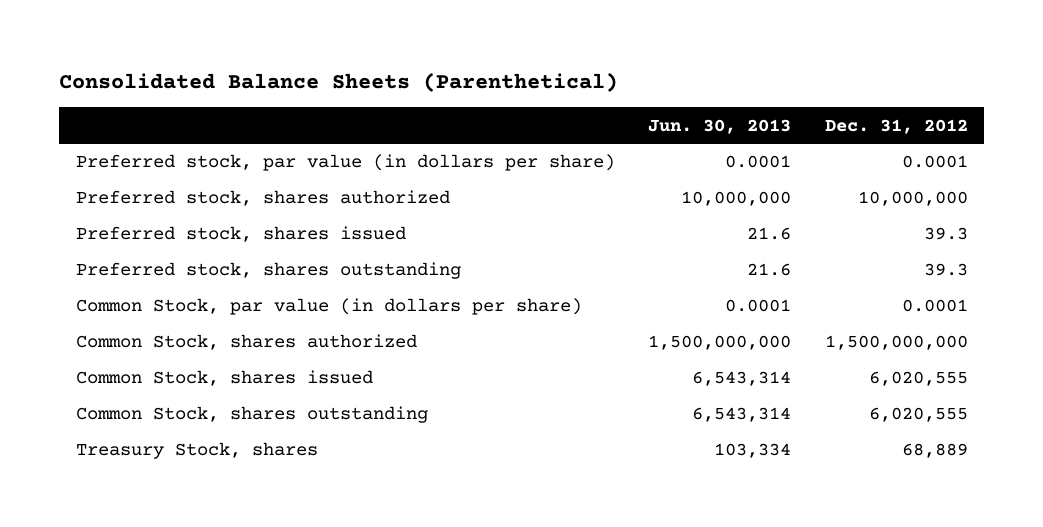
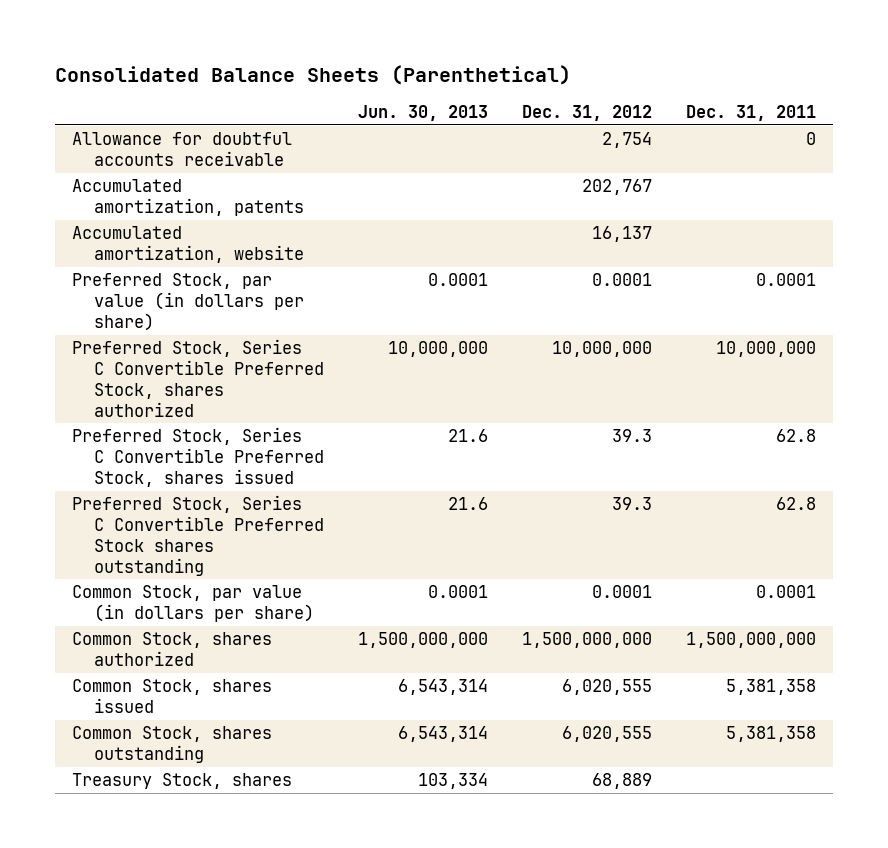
- | Jun. 30, 2013 | Dec. 31, 2012
+ | Jun. 30, 2013 | Dec. 31, 2012 | Dec. 31, 2011
- Preferred stock, par value (in dollars per share) | 0.0001 | 0.0001
- Preferred stock, shares authorized | 10,000,000 | 10,000,000
- Preferred stock, shares issued | 21.6 | 39.3
- Preferred stock, shares outstanding | 21.6 | 39.3
+ Allowance for doubtful accounts receivable | | 2,754 | 0
+ Accumulated amortization, patents | | 202,767 |
+ Accumulated amortization, website | | 16,137 |
+ Preferred Stock, par value (in dollars per share) | 0.0001 | 0.0001 | 0.0001
+ Preferred Stock, Series C Convertible Preferred Stock, shares authorized | 10,000,000 | 10,000,000 | 10,000,000
+ Preferred Stock, Series C Convertible Preferred Stock, shares issued | 21.6 | 39.3 | 62.8
+ Preferred Stock, Series C Convertible Preferred Stock shares outstanding | 21.6 | 39.3 | 62.8

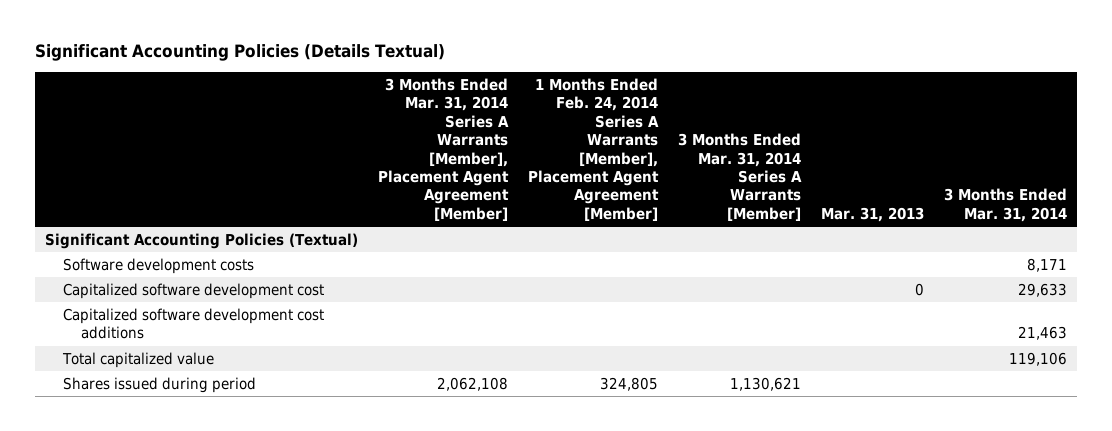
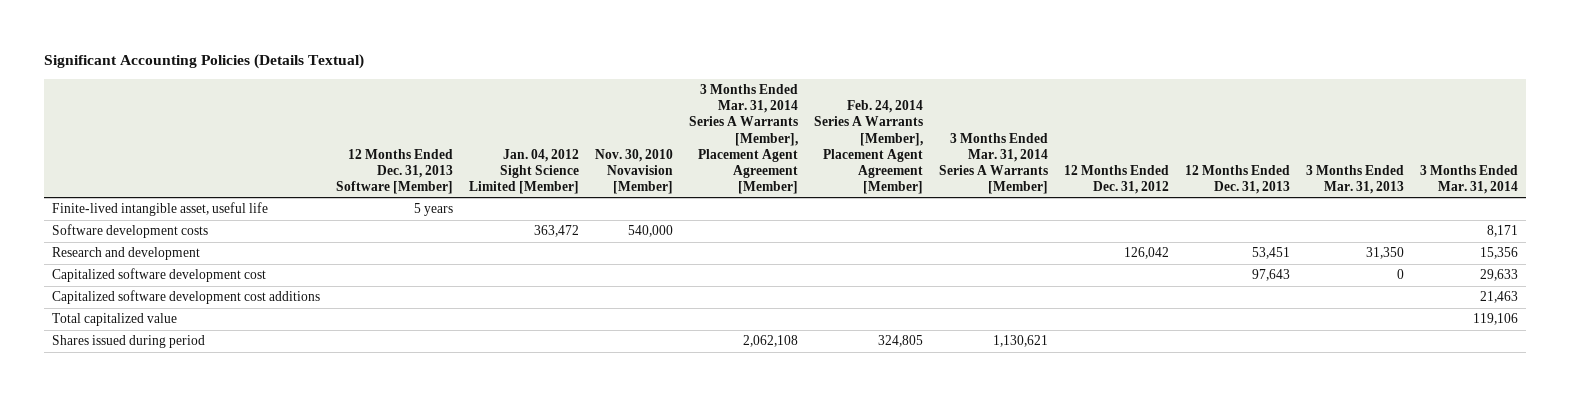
- | 3 Months Ended Mar. 31, 2014 Series A Warrants [Member], Placement Agent Agreement [Member] | 1 Months Ended Feb. 24, 2014 Series A Warrants [Member], Placement Agent Agreement [Member] | 3 Months Ended Mar. 31, 2014 Series A Warrants [Member] | Mar. 31, 2013 | 3 Months Ended Mar. 31, 2014
+ | 12 Months Ended Dec. 31, 2013 Software [Member] | Jan. 04, 2012 Sight Science Limited [Member] | Nov. 30, 2010 Novavision [Member] | 3 Months Ended Mar. 31, 2014 Series A Warrants [Member], Placement Agent Agreement [Member] | Feb. 24, 2014 Series A Warrants [Member], Placement Agent Agreement [Member] | 3 Months Ended Mar. 31, 2014 Series A Warrants [Member] | 12 Months Ended Dec. 31, 2012 | 12 Months Ended Dec. 31, 2013 | 3 Months Ended Mar. 31, 2013 | 3 Months Ended Mar. 31, 2014
- Significant Accounting Policies (Textual)
+ Finite-lived intangible asset, useful life | 5 years | | | | | | | | |
+ Research and development | | | | | | | 126,042 | 53,451 | 31,350 | 15,356

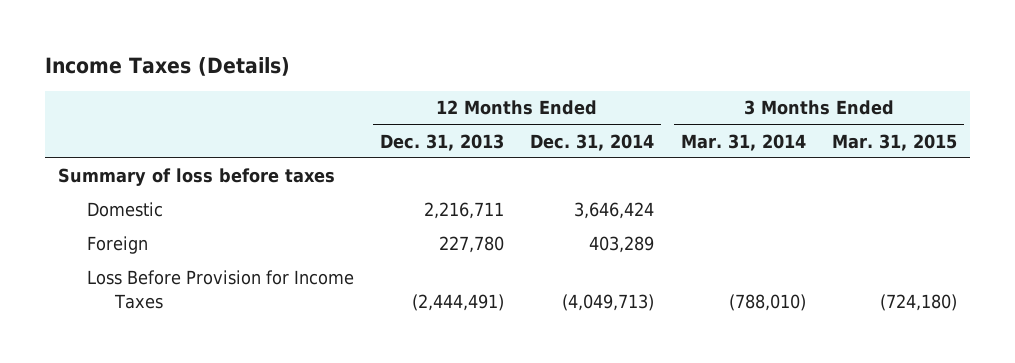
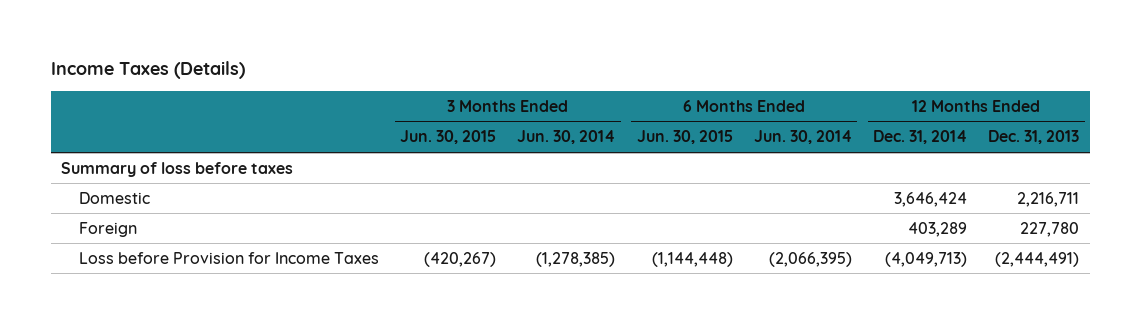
- | 12 Months Ended Dec. 31, 2013 | 12 Months Ended Dec. 31, 2014 | 3 Months Ended Mar. 31, 2014 | 3 Months Ended Mar. 31, 2015
+ | 3 Months Ended Jun. 30, 2015 | 3 Months Ended Jun. 30, 2014 | 6 Months Ended Jun. 30, 2015 | 6 Months Ended Jun. 30, 2014 | 12 Months Ended Dec. 31, 2014 | 12 Months Ended Dec. 31, 2013
- Loss Before Provision for Income Taxes | (2,444,491) | (4,049,713) | (788,010) | (724,180)
+ Loss before Provision for Income Taxes | (420,267) | (1,278,385) | (1,144,448) | (2,066,395) | (4,049,713) | (2,444,491)

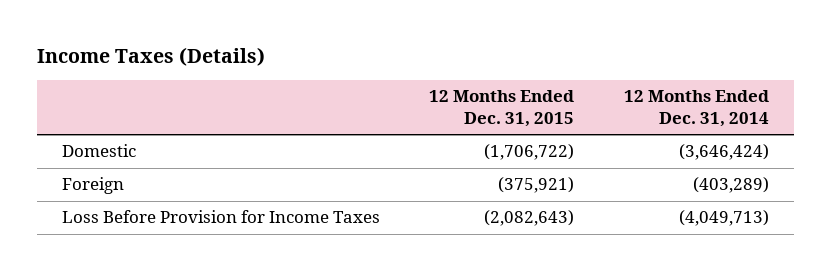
- | 3 Months Ended Jun. 30, 2015 | 3 Months Ended Jun. 30, 2014 | 6 Months Ended Jun. 30, 2015 | 6 Months Ended Jun. 30, 2014 | 12 Months Ended Dec. 31, 2014 | 12 Months Ended Dec. 31, 2013
+ | 12 Months Ended Dec. 31, 2015 | 12 Months Ended Dec. 31, 2014
- Summary of loss before taxes
- Domestic | | | | | 3,646,424 | 2,216,711
- Foreign | | | | | 403,289 | 227,780
- Loss before Provision for Income Taxes | (420,267) | (1,278,385) | (1,144,448) | (2,066,395) | (4,049,713) | (2,444,491)
+ Domestic | (1,706,722) | (3,646,424)
+ Foreign | (375,921) | (403,289)
+ Loss Before Provision for Income Taxes | (2,082,643) | (4,049,713)

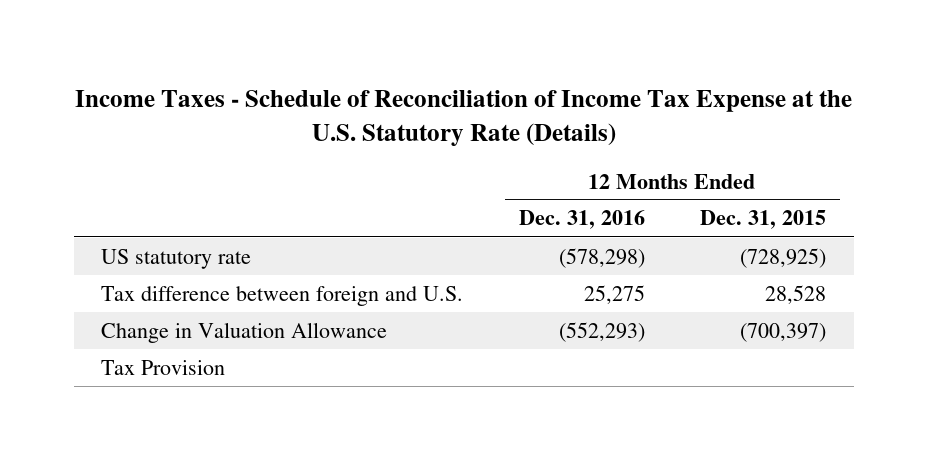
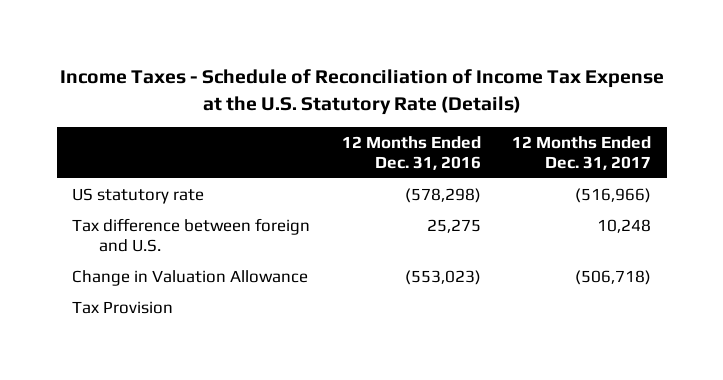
- | 12 Months Ended Dec. 31, 2016 | 12 Months Ended Dec. 31, 2015
+ | 12 Months Ended Dec. 31, 2016 | 12 Months Ended Dec. 31, 2017
- Change in Valuation Allowance | (552,293) | (700,397)
+ Change in Valuation Allowance | (553,023) | (506,718)

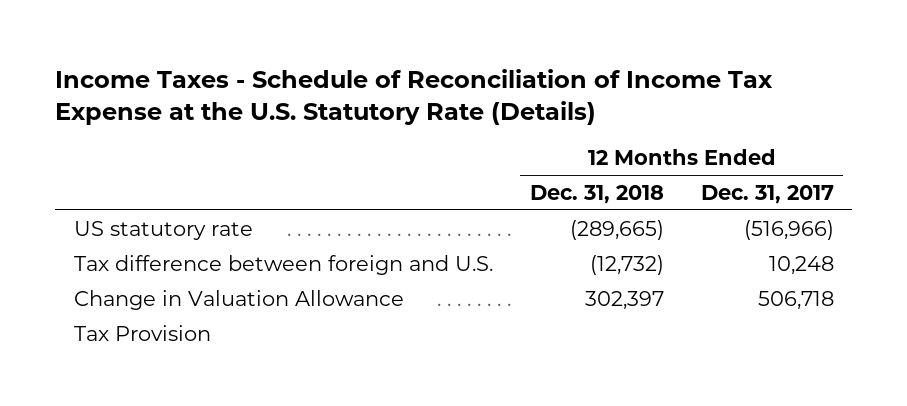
- | 12 Months Ended Dec. 31, 2016 | 12 Months Ended Dec. 31, 2017
+ | 12 Months Ended Dec. 31, 2018 | 12 Months Ended Dec. 31, 2017
- Change in Valuation Allowance | (553,023) | (506,718)
+ Change in Valuation Allowance | 302,397 | 506,718

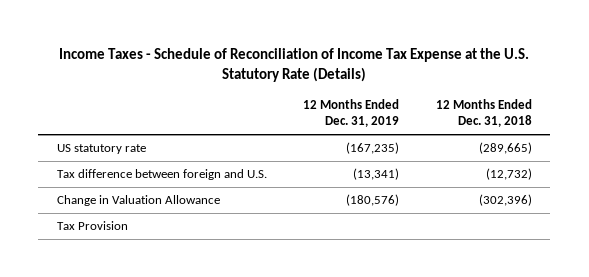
- | 12 Months Ended Dec. 31, 2018 | 12 Months Ended Dec. 31, 2017
+ | 12 Months Ended Dec. 31, 2019 | 12 Months Ended Dec. 31, 2018
- Change in Valuation Allowance | 302,397 | 506,718
+ Change in Valuation Allowance | (180,576) | (302,396)

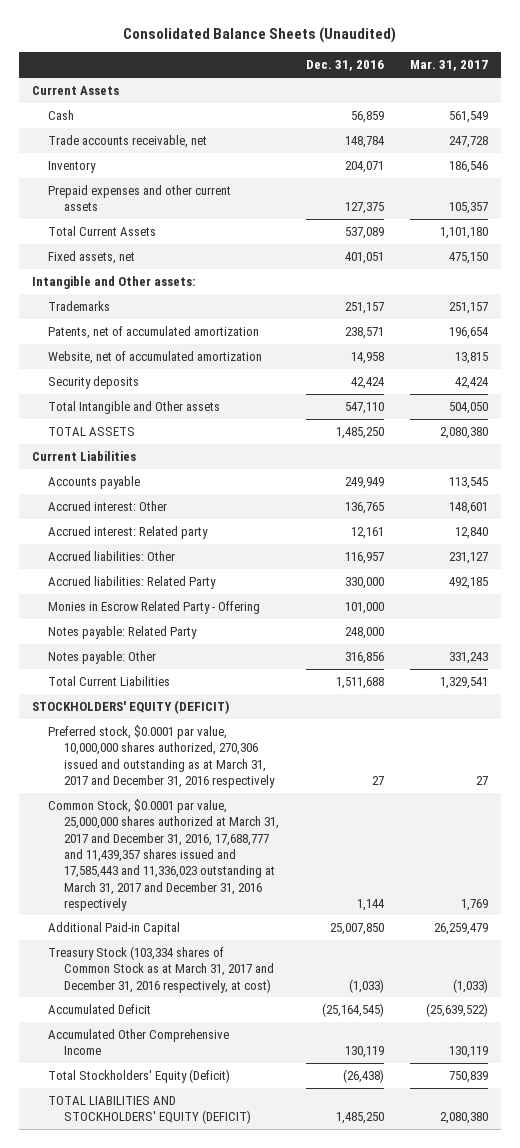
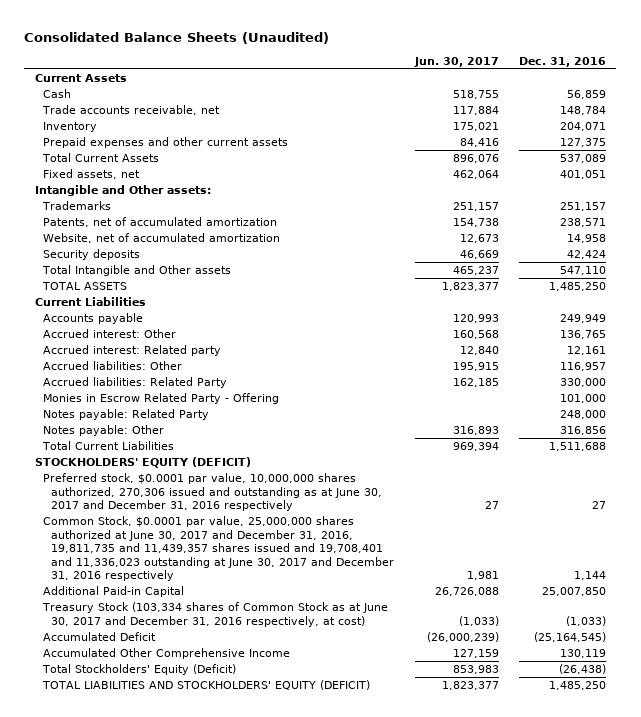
- | Dec. 31, 2016 | Mar. 31, 2017
+ | Jun. 30, 2017 | Dec. 31, 2016
- Preferred stock, $0.0001 par value, 10,000,000 shares authorized, 270,306 issued and outstanding as at March 31, 2017 and December 31, 2016 respectively | 27 | 27
- Common Stock, $0.0001 par value, 25,000,000 shares authorized at March 31, 2017 and December 31, 2016, 17,688,777 and 11,439,357 shares issued and 17,585,443 and 11,336,023 outstanding at March 31, 2017 and December 31, 2016 respectively | 1,144 | 1,769
+ Preferred stock, $0.0001 par value, 10,000,000 shares authorized, 270,306 issued and outstanding as at June 30, 2017 and December 31, 2016 respectively | 27 | 27
+ Common Stock, $0.0001 par value, 25,000,000 shares authorized at June 30, 2017 and December 31, 2016, 19,811,735 and 11,439,357 shares issued and 19,708,401 and 11,336,023 outstanding at June 30, 2017 and December 31, 2016 respectively | 1,981 | 1,144
- Treasury Stock (103,334 shares of Common Stock as at March 31, 2017 and December 31, 2016 respectively, at cost) | (1,033) | (1,033)
+ Treasury Stock (103,334 shares of Common Stock as at June 30, 2017 and December 31, 2016 respectively, at cost) | (1,033) | (1,033)

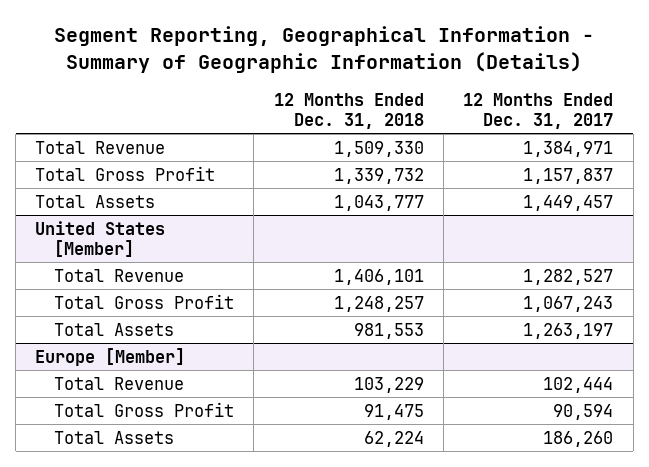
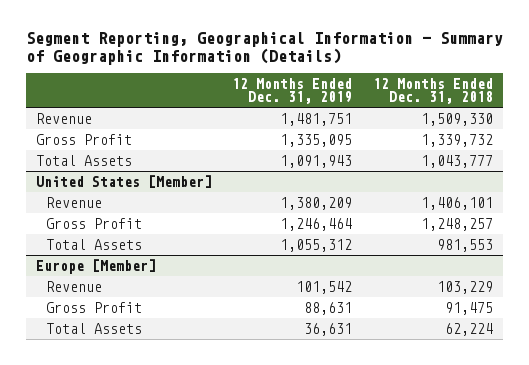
- | 12 Months Ended Dec. 31, 2018 | 12 Months Ended Dec. 31, 2017
+ | 12 Months Ended Dec. 31, 2019 | 12 Months Ended Dec. 31, 2018
- Total Revenue | 1,509,330 | 1,384,971
- Total Gross Profit | 1,339,732 | 1,157,837
+ Revenue | 1,481,751 | 1,509,330
+ Gross Profit | 1,335,095 | 1,339,732
@ United States [Member]
- Total Revenue | 1,406,101 | 1,282,527
- Total Gross Profit | 1,248,257 | 1,067,243
+ Revenue | 1,380,209 | 1,406,101
+ Gross Profit | 1,246,464 | 1,248,257
@ Europe [Member]
- Total Revenue | 103,229 | 102,444
- Total Gross Profit | 91,475 | 90,594
+ Revenue | 101,542 | 103,229
+ Gross Profit | 88,631 | 91,475

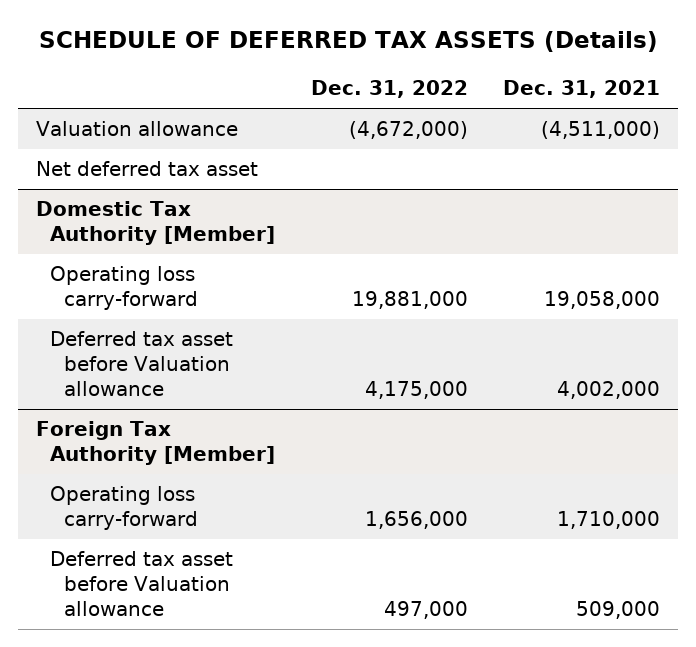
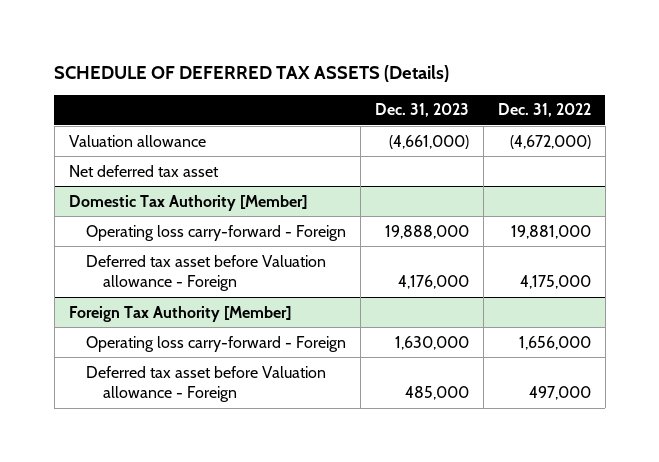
- | Dec. 31, 2022 | Dec. 31, 2021
+ | Dec. 31, 2023 | Dec. 31, 2022
@ Domestic Tax Authority [Member]
- Operating loss carry-forward | 19,881,000 | 19,058,000
- Deferred tax asset before Valuation allowance | 4,175,000 | 4,002,000
+ Operating loss carry-forward - Foreign | 19,888,000 | 19,881,000
+ Deferred tax asset before Valuation allowance - Foreign | 4,176,000 | 4,175,000
@ Foreign Tax Authority [Member]
- Operating loss carry-forward | 1,656,000 | 1,710,000
- Deferred tax asset before Valuation allowance | 497,000 | 509,000
+ Operating loss carry-forward - Foreign | 1,630,000 | 1,656,000
+ Deferred tax asset before Valuation allowance - Foreign | 485,000 | 497,000

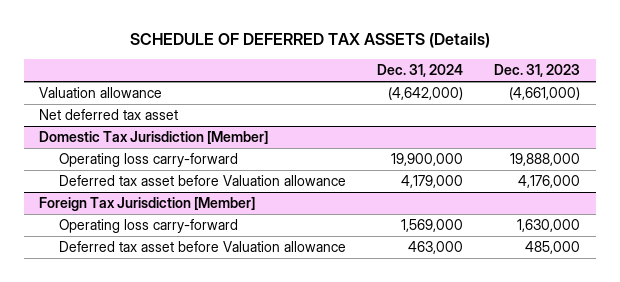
- | Dec. 31, 2023 | Dec. 31, 2022
+ | Dec. 31, 2024 | Dec. 31, 2023
- Domestic Tax Authority [Member]
- Operating loss carry-forward - Foreign | 19,888,000 | 19,881,000
- Deferred tax asset before Valuation allowance - Foreign | 4,176,000 | 4,175,000
- Foreign Tax Authority [Member]
- Operating loss carry-forward - Foreign | 1,630,000 | 1,656,000
- Deferred tax asset before Valuation allowance - Foreign | 485,000 | 497,000
+ Domestic Tax Jurisdiction [Member]
+ Operating loss carry-forward | 19,900,000 | 19,888,000
+ Deferred tax asset before Valuation allowance | 4,179,000 | 4,176,000
+ Foreign Tax Jurisdiction [Member]
+ Operating loss carry-forward | 1,569,000 | 1,630,000
+ Deferred tax asset before Valuation allowance | 463,000 | 485,000

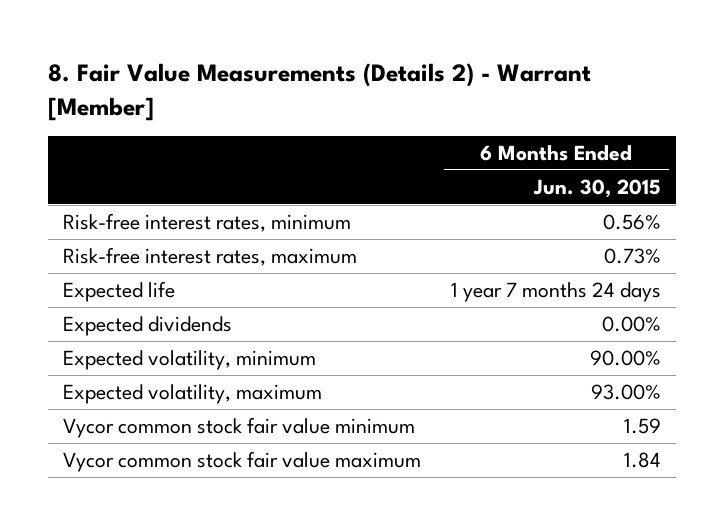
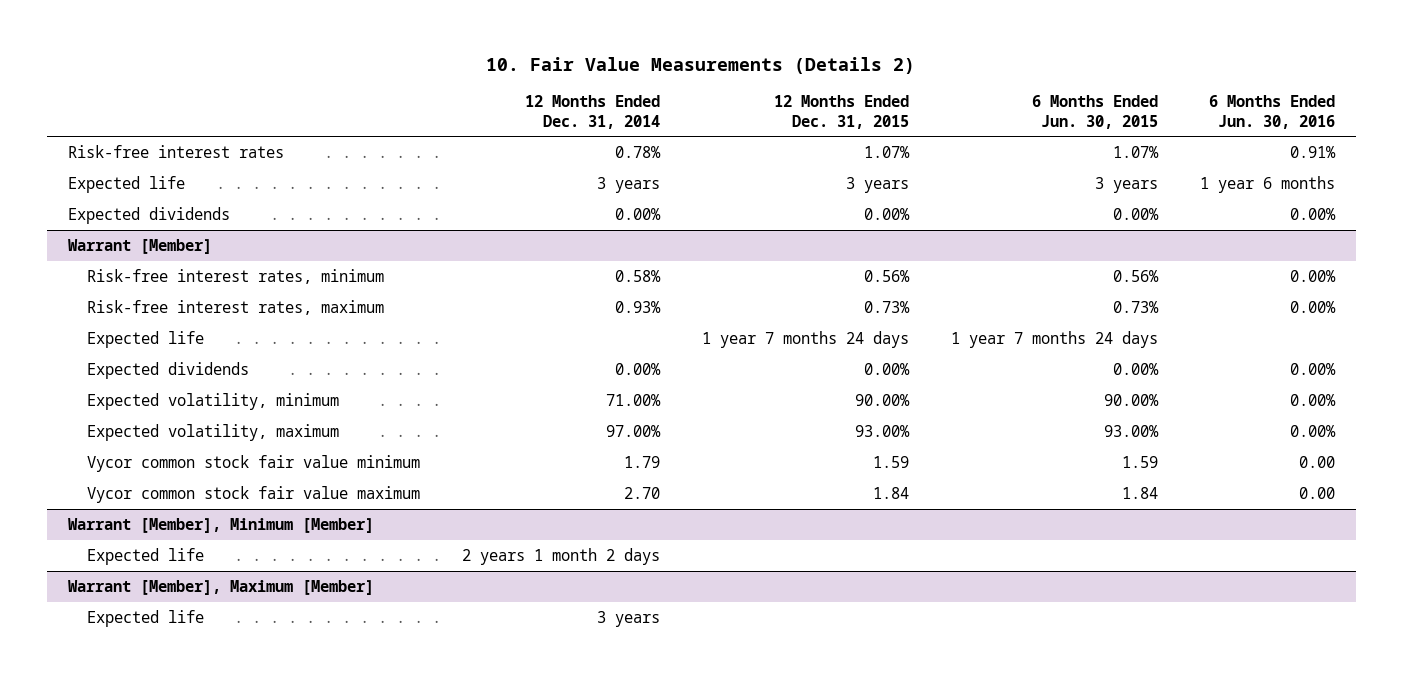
- 8. Fair Value Measurements (Details 2) - Warrant [Member]
+ 10. Fair Value Measurements (Details 2)
- | 6 Months Ended Jun. 30, 2015
+ | 12 Months Ended Dec. 31, 2014 | 12 Months Ended Dec. 31, 2015 | 6 Months Ended Jun. 30, 2015 | 6 Months Ended Jun. 30, 2016
+ Risk-free interest rates | 0.78% | 1.07% | 1.07% | 0.91%
+ Expected life | 3 years | 3 years | 3 years | 1 year 6 months
+ Expected dividends | 0.00% | 0.00% | 0.00% | 0.00%
+ Warrant [Member]
+ Warrant [Member], Minimum [Member]
+ Expected life | 2 years 1 month 2 days | | |
+ Warrant [Member], Maximum [Member]
+ Expected life | 3 years | | |

